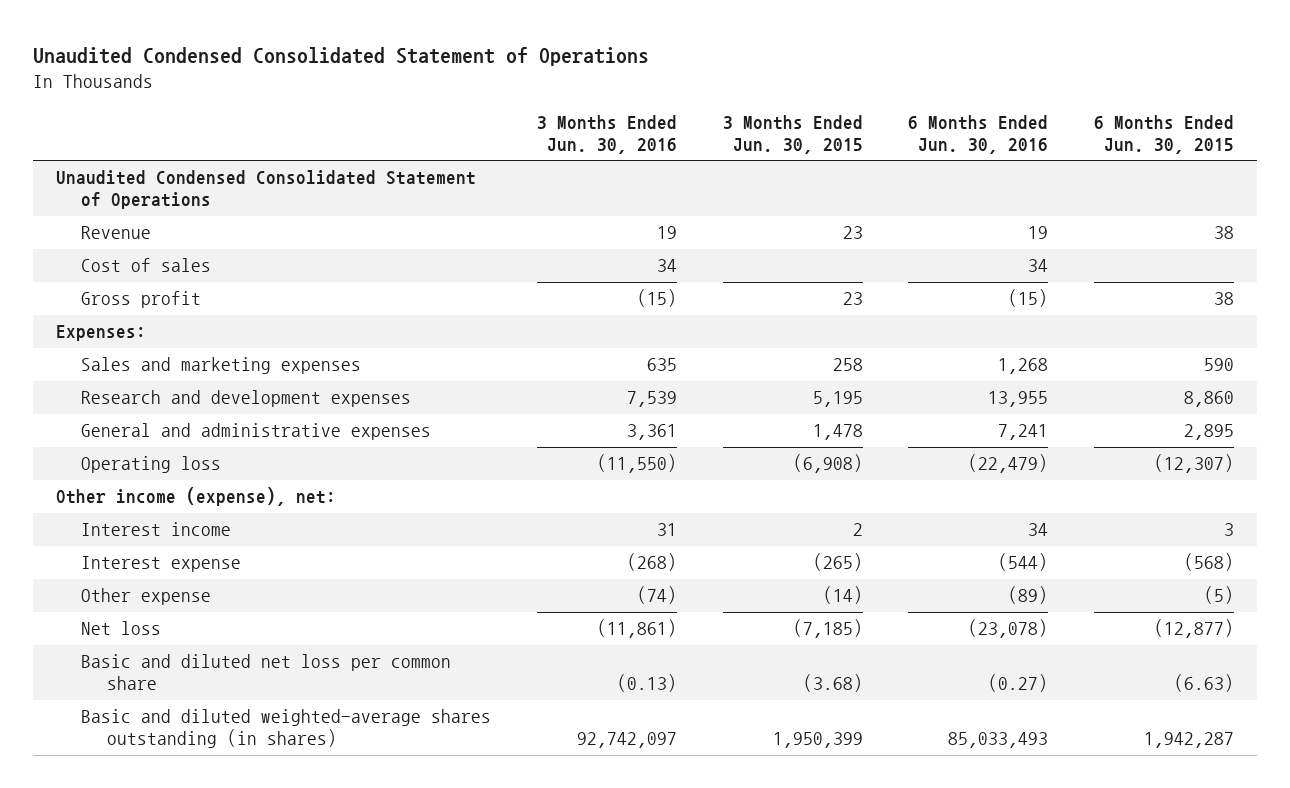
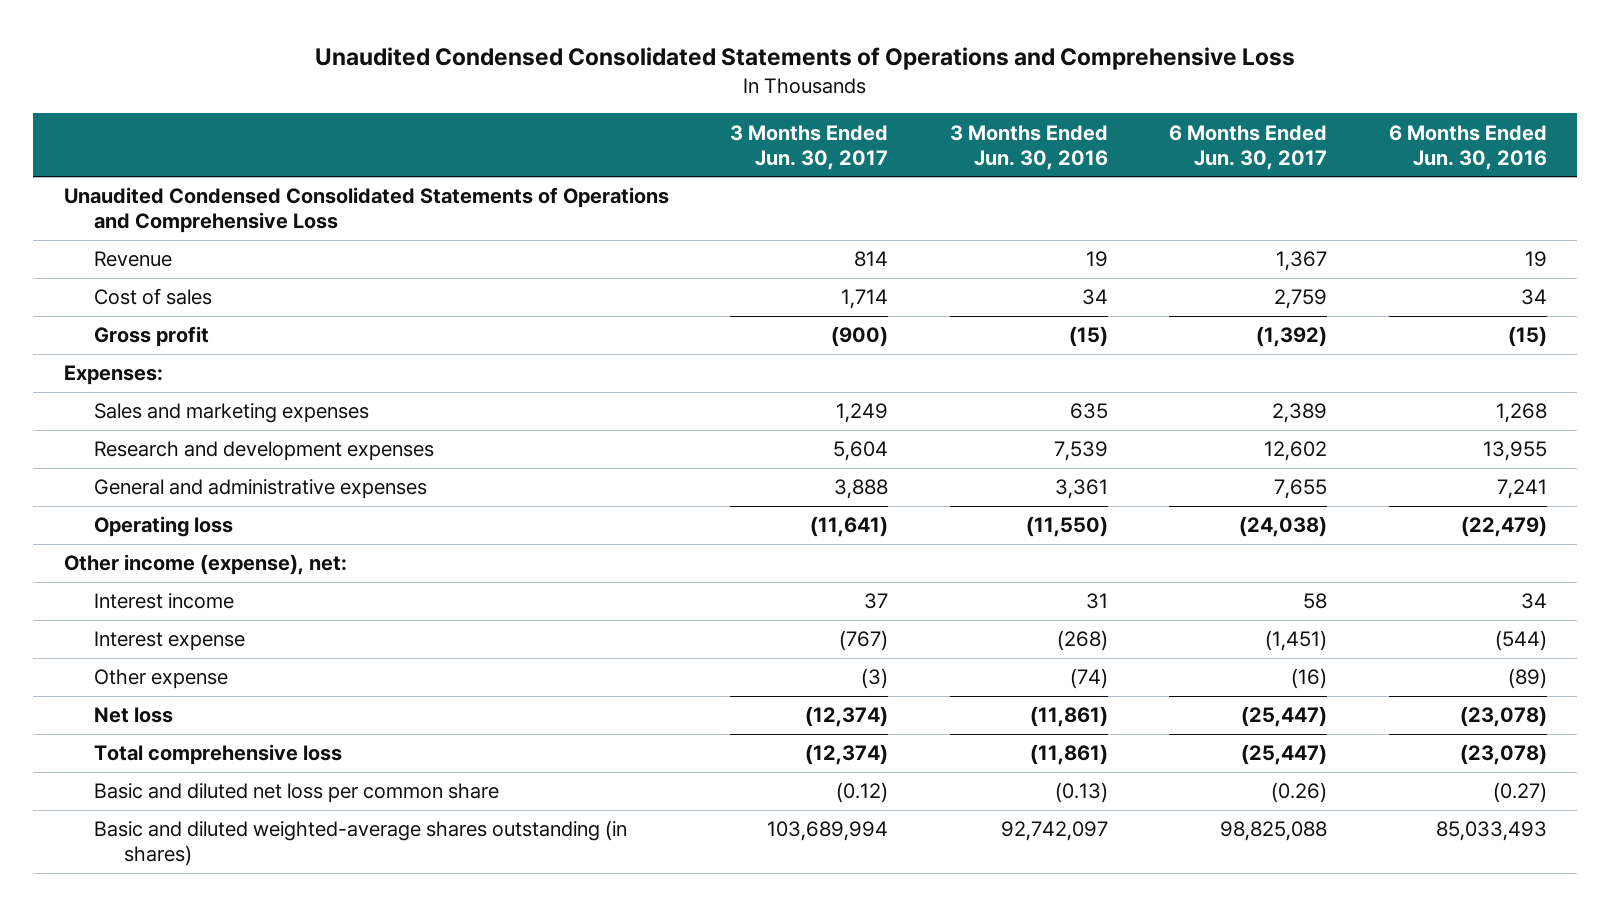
- Unaudited Condensed Consolidated Statement of Operations
+ Unaudited Condensed Consolidated Statements of Operations and Comprehensive Loss
- | 3 Months Ended Jun. 30, 2016 | 3 Months Ended Jun. 30, 2015 | 6 Months Ended Jun. 30, 2016 | 6 Months Ended Jun. 30, 2015
+ | 3 Months Ended Jun. 30, 2017 | 3 Months Ended Jun. 30, 2016 | 6 Months Ended Jun. 30, 2017 | 6 Months Ended Jun. 30, 2016
- Unaudited Condensed Consolidated Statement of Operations
+ Unaudited Condensed Consolidated Statements of Operations and Comprehensive Loss
+ Total comprehensive loss | (12,374) | (11,861) | (25,447) | (23,078)

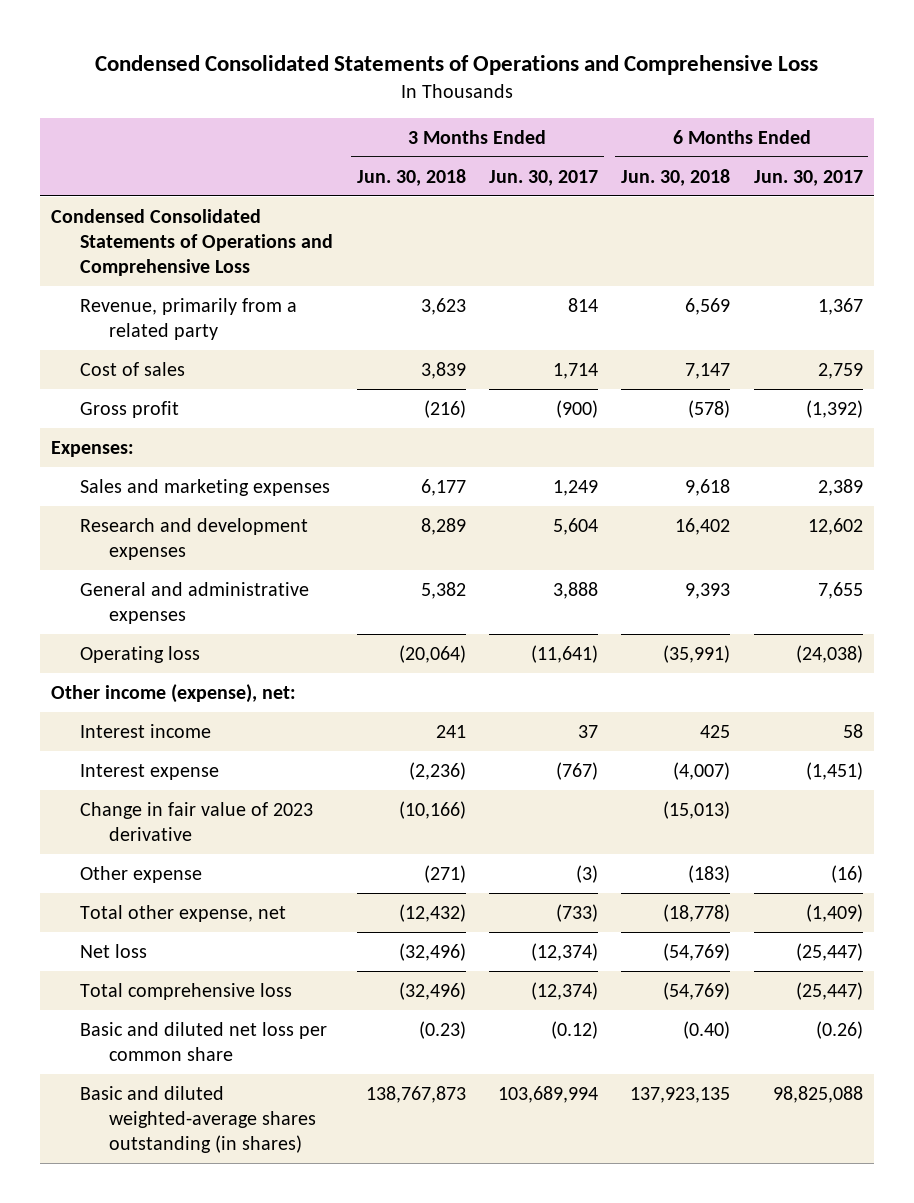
- Unaudited Condensed Consolidated Statements of Operations and Comprehensive Loss
+ Condensed Consolidated Statements of Operations and Comprehensive Loss
- | 3 Months Ended Jun. 30, 2017 | 3 Months Ended Jun. 30, 2016 | 6 Months Ended Jun. 30, 2017 | 6 Months Ended Jun. 30, 2016
+ | 3 Months Ended Jun. 30, 2018 | 3 Months Ended Jun. 30, 2017 | 6 Months Ended Jun. 30, 2018 | 6 Months Ended Jun. 30, 2017
- Unaudited Condensed Consolidated Statements of Operations and Comprehensive Loss
- Revenue | 814 | 19 | 1,367 | 19
+ Condensed Consolidated Statements of Operations and Comprehensive Loss
+ Revenue, primarily from a related party | 3,623 | 814 | 6,569 | 1,367
+ Change in fair value of 2023 derivative | (10,166) | | (15,013) |
+ Total other expense, net | (12,432) | (733) | (18,778) | (1,409)

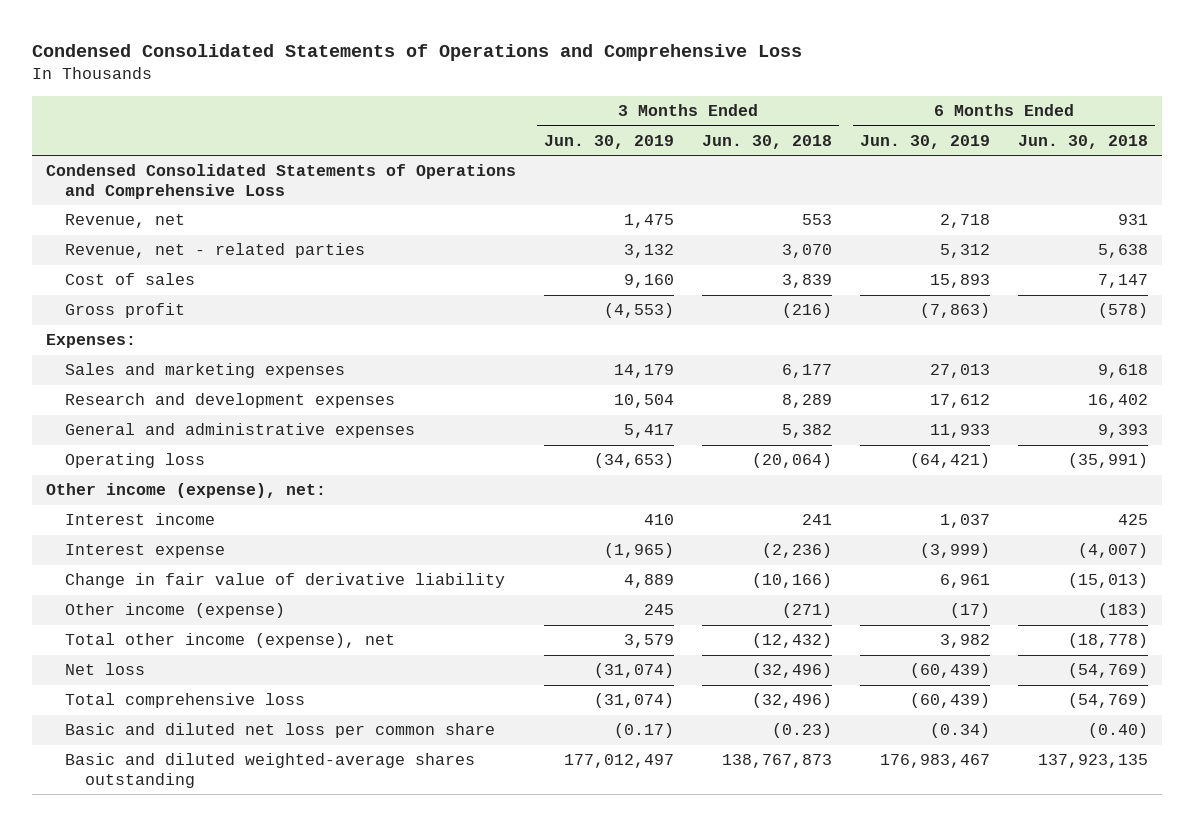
- | 3 Months Ended Jun. 30, 2018 | 3 Months Ended Jun. 30, 2017 | 6 Months Ended Jun. 30, 2018 | 6 Months Ended Jun. 30, 2017
+ | 3 Months Ended Jun. 30, 2019 | 3 Months Ended Jun. 30, 2018 | 6 Months Ended Jun. 30, 2019 | 6 Months Ended Jun. 30, 2018
- Revenue, primarily from a related party | 3,623 | 814 | 6,569 | 1,367
+ Revenue, net | 1,475 | 553 | 2,718 | 931
+ Revenue, net - related parties | 3,132 | 3,070 | 5,312 | 5,638
- Change in fair value of 2023 derivative | (10,166) | | (15,013) |
- Other expense | (271) | (3) | (183) | (16)
- Total other expense, net | (12,432) | (733) | (18,778) | (1,409)
+ Change in fair value of derivative liability | 4,889 | (10,166) | 6,961 | (15,013)
+ Other income (expense) | 245 | (271) | (17) | (183)
+ Total other income (expense), net | 3,579 | (12,432) | 3,982 | (18,778)
- Basic and diluted weighted-average shares outstanding (in shares) | 138,767,873 | 103,689,994 | 137,923,135 | 98,825,088
+ Basic and diluted weighted-average shares outstanding | 177,012,497 | 138,767,873 | 176,983,467 | 137,923,135

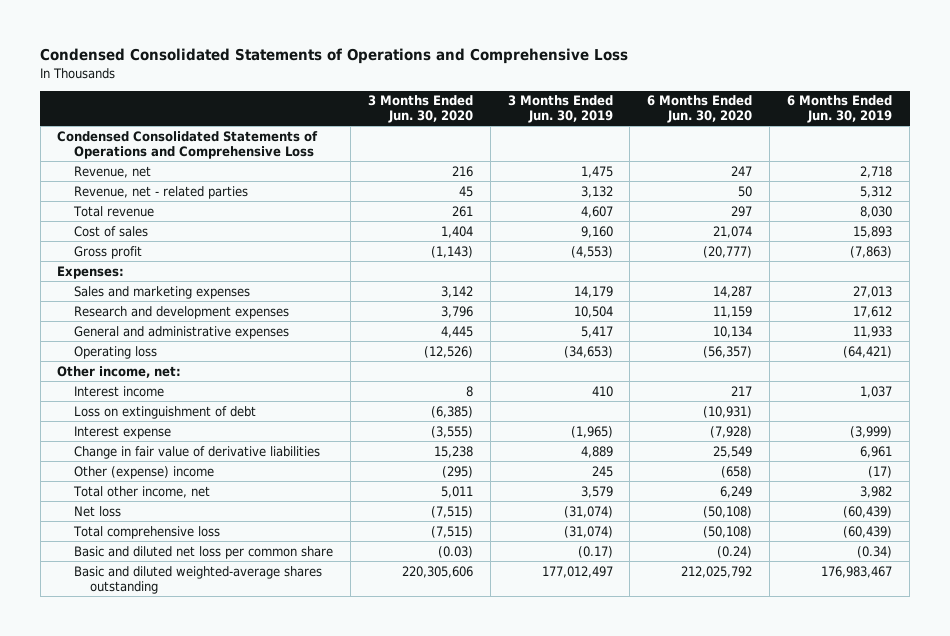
- | 3 Months Ended Jun. 30, 2019 | 3 Months Ended Jun. 30, 2018 | 6 Months Ended Jun. 30, 2019 | 6 Months Ended Jun. 30, 2018
+ | 3 Months Ended Jun. 30, 2020 | 3 Months Ended Jun. 30, 2019 | 6 Months Ended Jun. 30, 2020 | 6 Months Ended Jun. 30, 2019
+ Total revenue | 261 | 4,607 | 297 | 8,030
- Other income (expense), net:
+ Other income, net:
+ Loss on extinguishment of debt | (6,385) | | (10,931) |
- Change in fair value of derivative liability | 4,889 | (10,166) | 6,961 | (15,013)
- Other income (expense) | 245 | (271) | (17) | (183)
- Total other income (expense), net | 3,579 | (12,432) | 3,982 | (18,778)
+ Change in fair value of derivative liabilities | 15,238 | 4,889 | 25,549 | 6,961
+ Other (expense) income | (295) | 245 | (658) | (17)
+ Total other income, net | 5,011 | 3,579 | 6,249 | 3,982

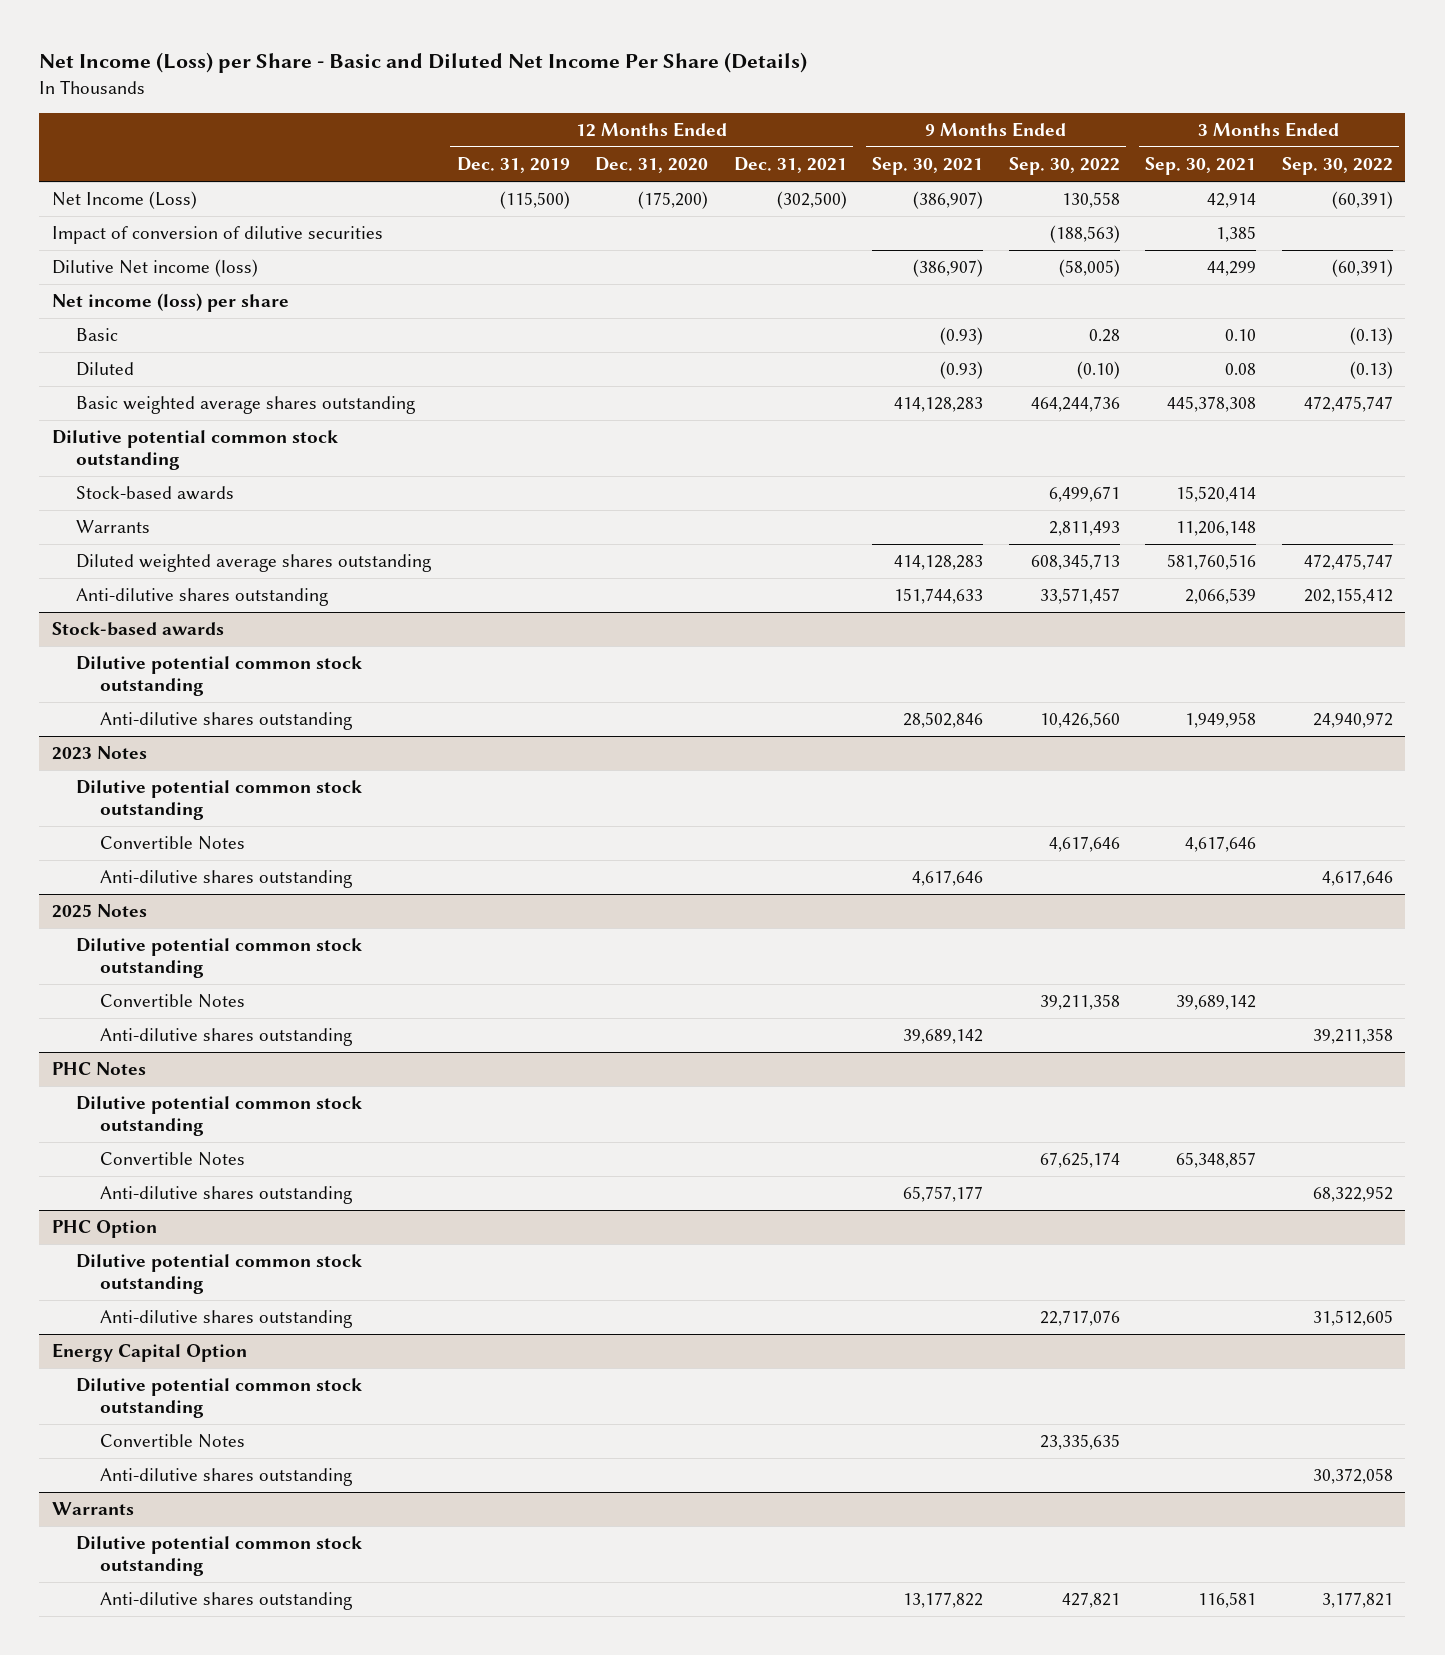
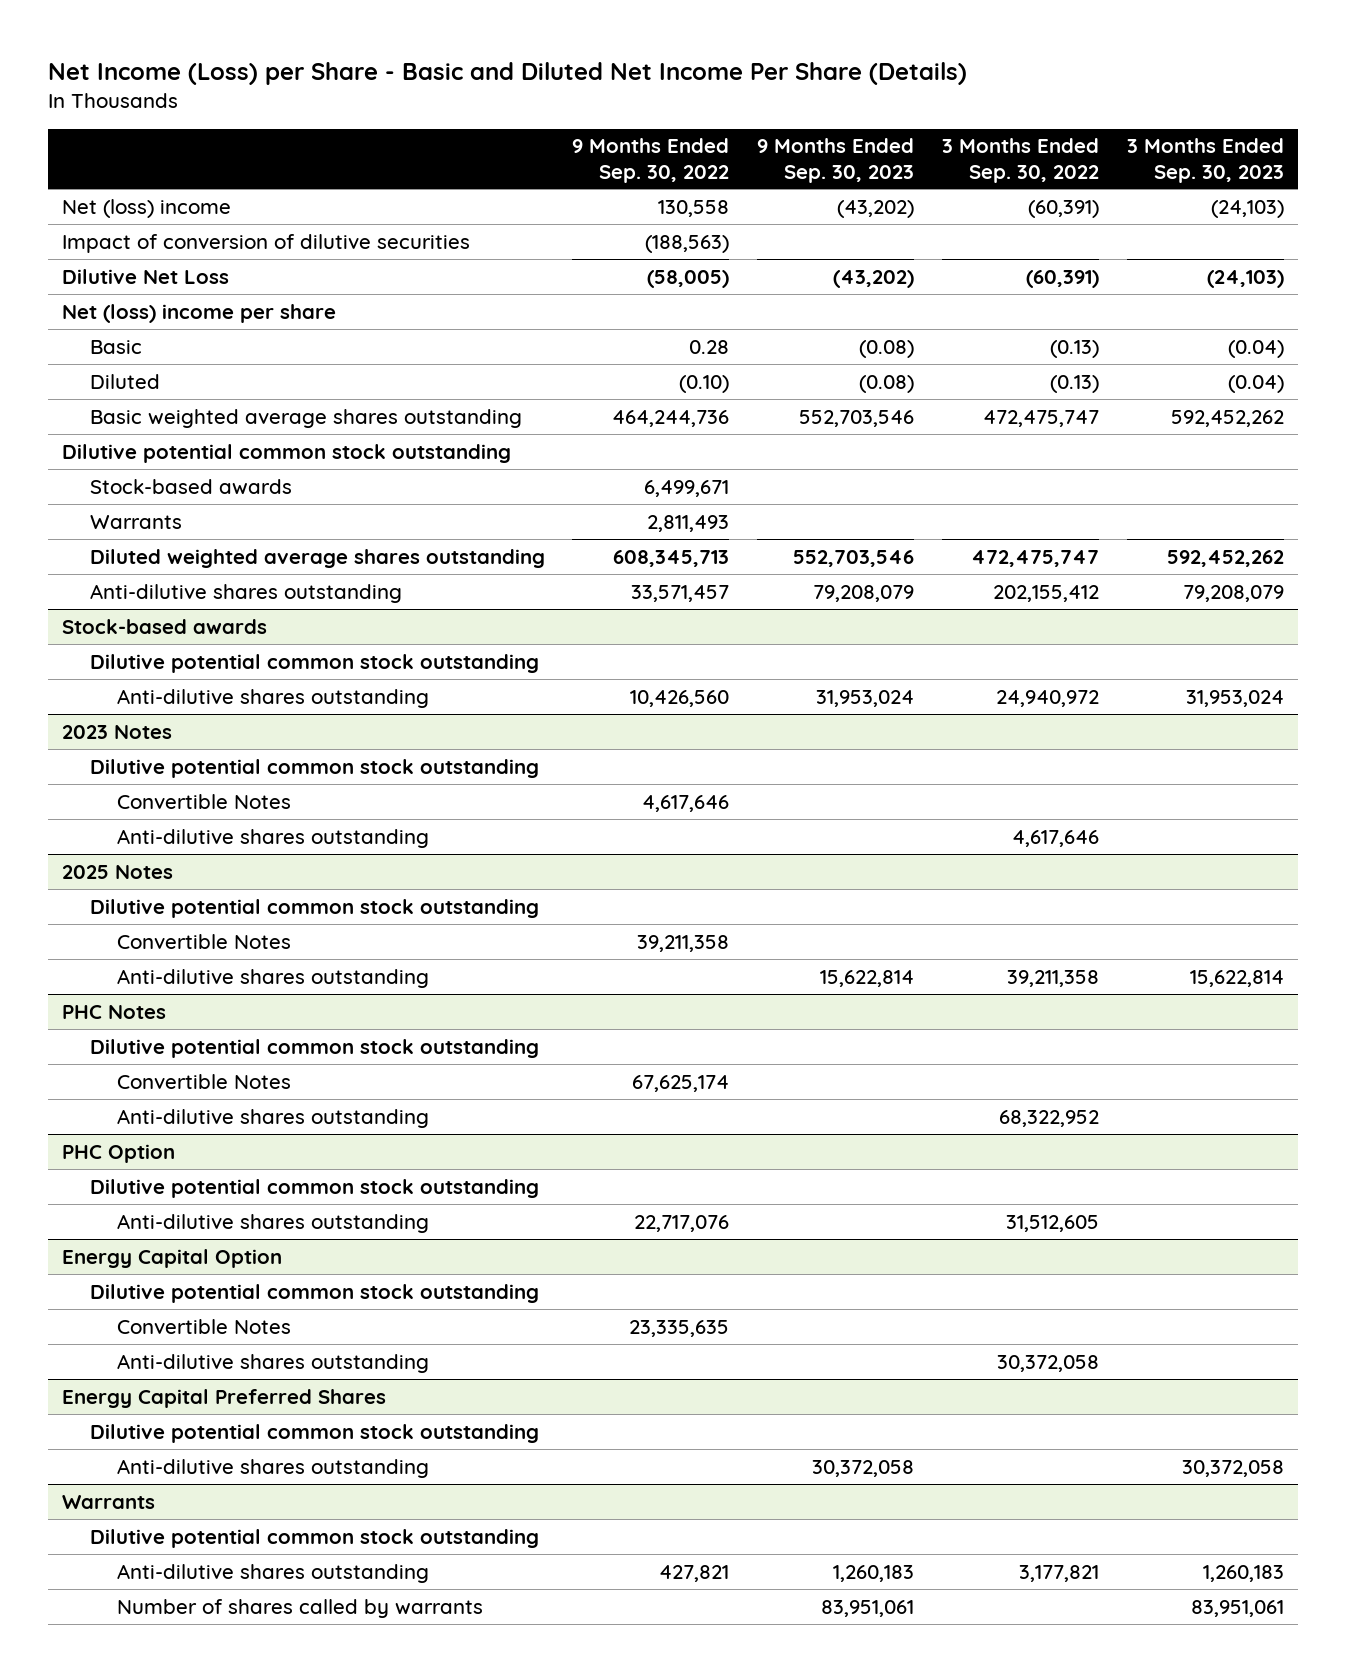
- | 12 Months Ended Dec. 31, 2019 | 12 Months Ended Dec. 31, 2020 | 12 Months Ended Dec. 31, 2021 | 9 Months Ended Sep. 30, 2021 | 9 Months Ended Sep. 30, 2022 | 3 Months Ended Sep. 30, 2021 | 3 Months Ended Sep. 30, 2022
+ | 9 Months Ended Sep. 30, 2022 | 9 Months Ended Sep. 30, 2023 | 3 Months Ended Sep. 30, 2022 | 3 Months Ended Sep. 30, 2023
- Net Income (Loss) | (115,500) | (175,200) | (302,500) | (386,907) | 130,558 | 42,914 | (60,391)
+ Net (loss) income | 130,558 | (43,202) | (60,391) | (24,103)
- Dilutive Net income (loss) | | | | (386,907) | (58,005) | 44,299 | (60,391)
- Net income (loss) per share
+ Dilutive Net Loss | (58,005) | (43,202) | (60,391) | (24,103)
+ Net (loss) income per share
+ Energy Capital Preferred Shares
+ Dilutive potential common stock outstanding
+ Anti-dilutive shares outstanding | | 30,372,058 | | 30,372,058
@ Warrants
+ Number of shares called by warrants | | 83,951,061 | | 83,951,061

